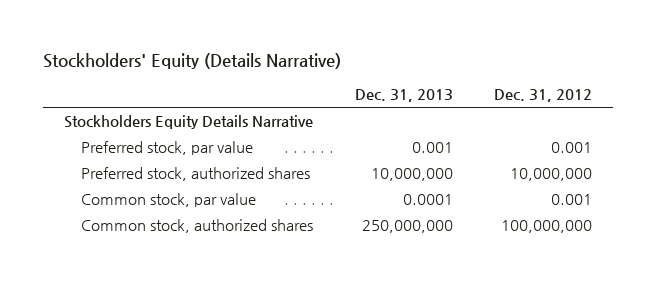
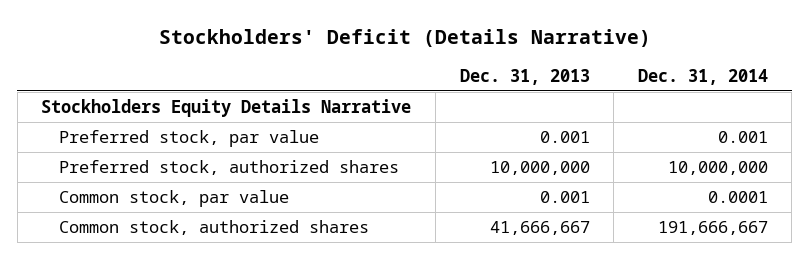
- Stockholders' Equity (Details Narrative)
+ Stockholders' Deficit (Details Narrative)
- | Dec. 31, 2013 | Dec. 31, 2012
+ | Dec. 31, 2013 | Dec. 31, 2014
- Common stock, par value | 0.0001 | 0.001
- Common stock, authorized shares | 250,000,000 | 100,000,000
+ Common stock, par value | 0.001 | 0.0001
+ Common stock, authorized shares | 41,666,667 | 191,666,667

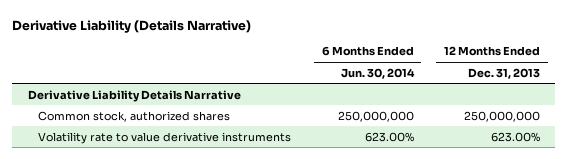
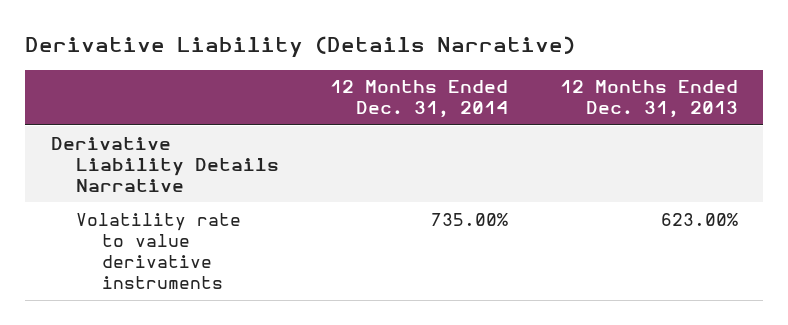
- | 6 Months Ended Jun. 30, 2014 | 12 Months Ended Dec. 31, 2013
+ | 12 Months Ended Dec. 31, 2014 | 12 Months Ended Dec. 31, 2013
- Common stock, authorized shares | 250,000,000 | 250,000,000

